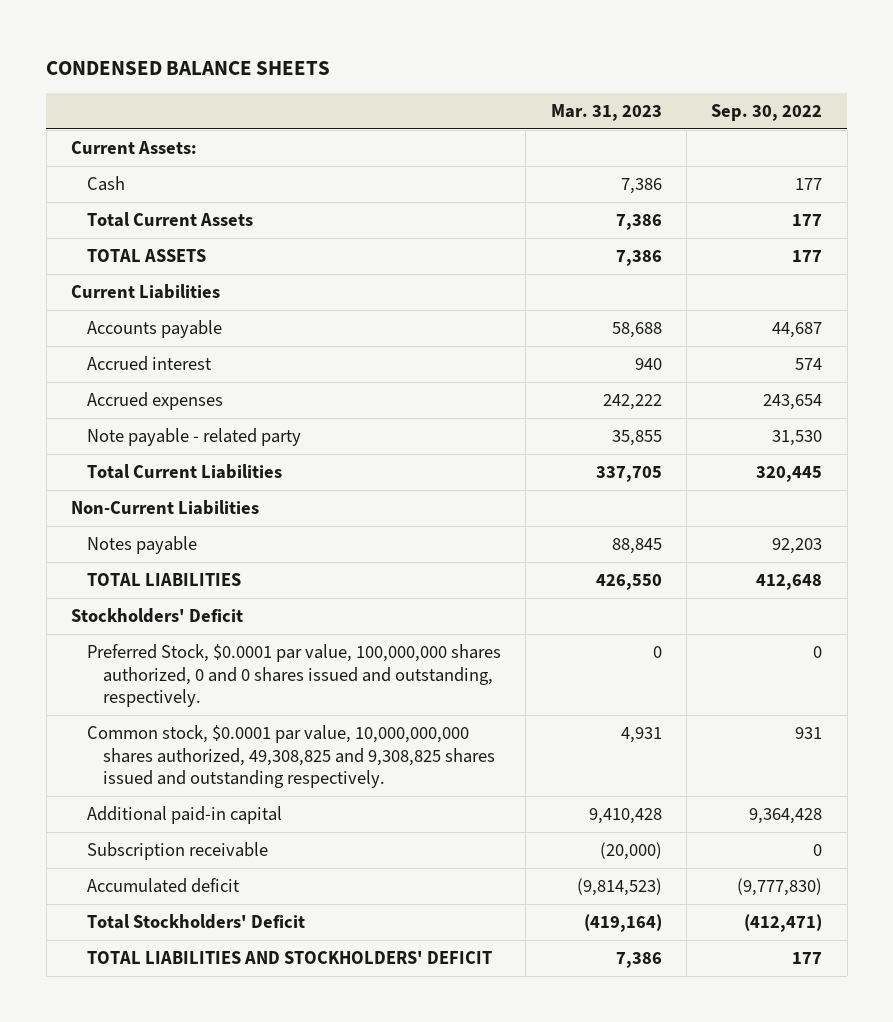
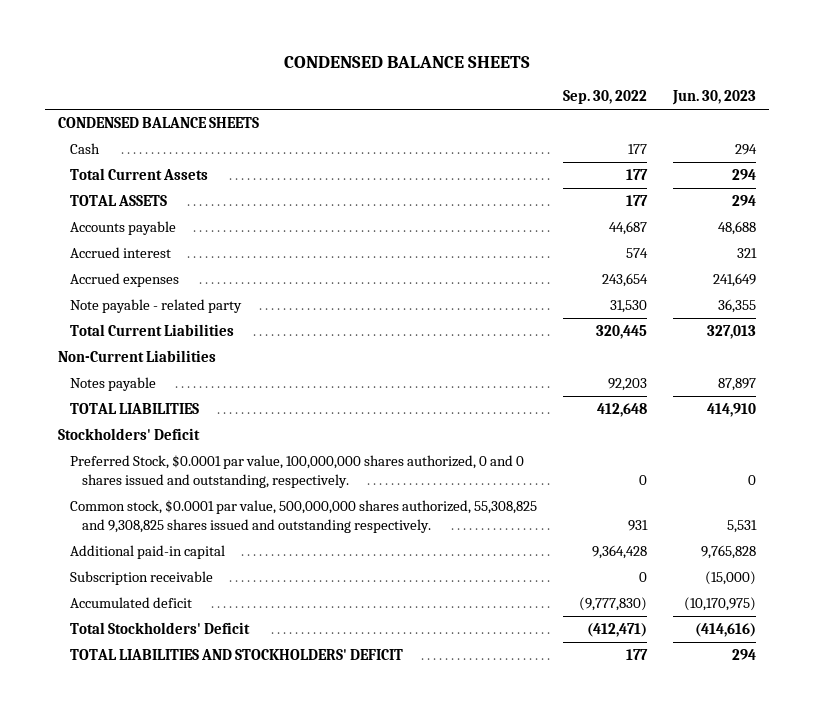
- | Mar. 31, 2023 | Sep. 30, 2022
+ | Sep. 30, 2022 | Jun. 30, 2023
- Current Assets:
+ CONDENSED BALANCE SHEETS
- Current Liabilities
- Common stock, $0.0001 par value, 10,000,000,000 shares authorized, 49,308,825 and 9,308,825 shares issued and outstanding respectively. | 4,931 | 931
+ Common stock, $0.0001 par value, 500,000,000 shares authorized, 55,308,825 and 9,308,825 shares issued and outstanding respectively. | 931 | 5,531

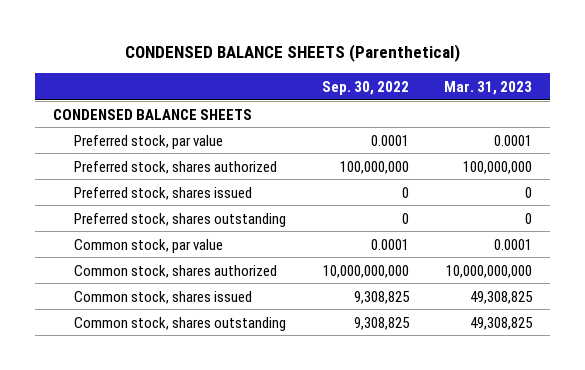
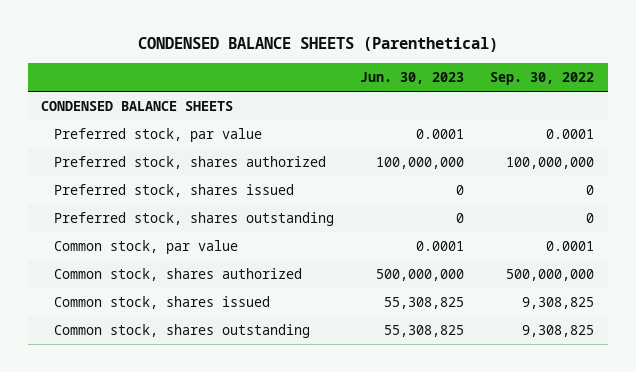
- | Sep. 30, 2022 | Mar. 31, 2023
+ | Jun. 30, 2023 | Sep. 30, 2022
- Common stock, shares authorized | 10,000,000,000 | 10,000,000,000
+ Common stock, shares authorized | 500,000,000 | 500,000,000

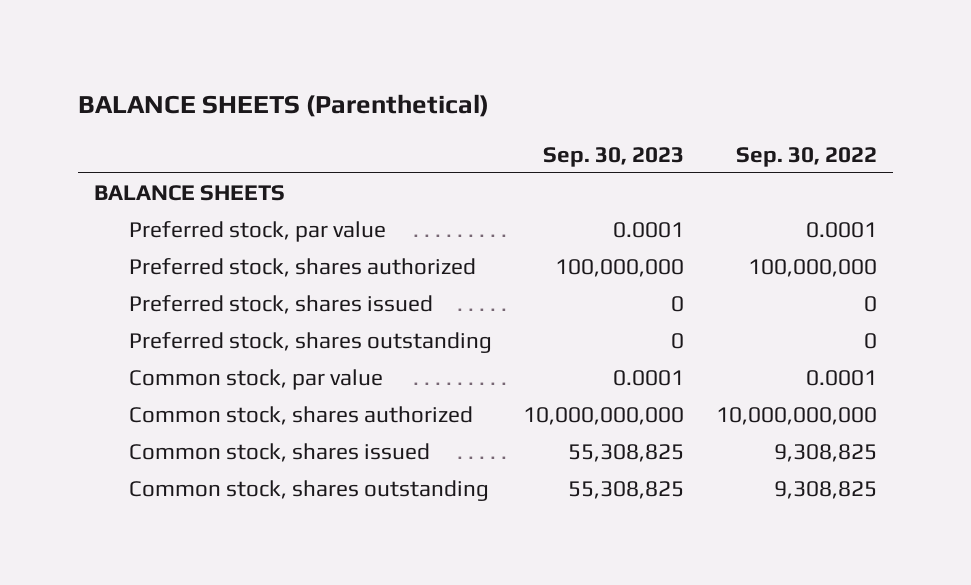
- CONDENSED BALANCE SHEETS (Parenthetical)
+ BALANCE SHEETS (Parenthetical)
- | Jun. 30, 2023 | Sep. 30, 2022
+ | Sep. 30, 2023 | Sep. 30, 2022
- CONDENSED BALANCE SHEETS
+ BALANCE SHEETS
- Common stock, shares authorized | 500,000,000 | 500,000,000
+ Common stock, shares authorized | 10,000,000,000 | 10,000,000,000

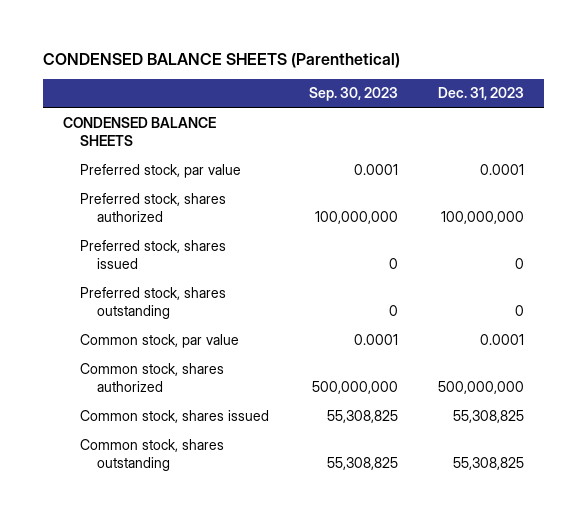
- BALANCE SHEETS (Parenthetical)
+ CONDENSED BALANCE SHEETS (Parenthetical)
- | Sep. 30, 2023 | Sep. 30, 2022
+ | Sep. 30, 2023 | Dec. 31, 2023
- BALANCE SHEETS
+ CONDENSED BALANCE SHEETS
- Common stock, shares authorized | 10,000,000,000 | 10,000,000,000
+ Common stock, shares authorized | 500,000,000 | 500,000,000

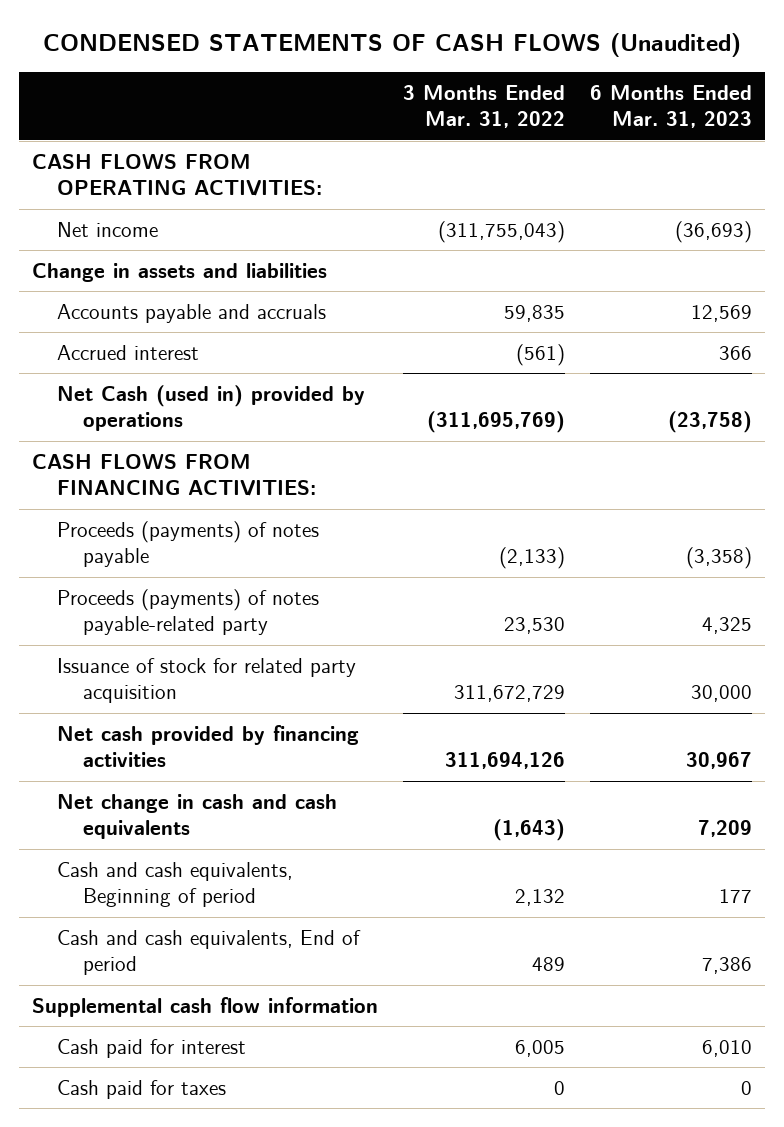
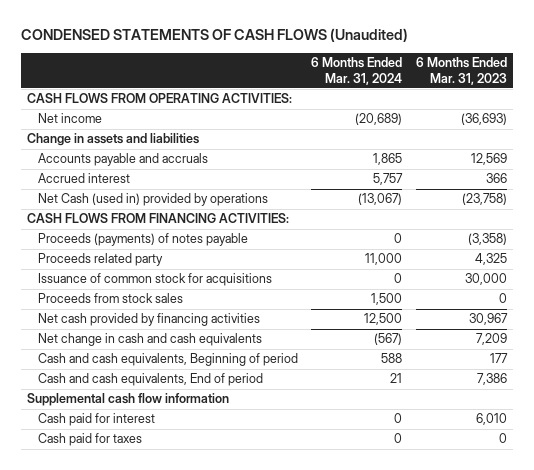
- | 3 Months Ended Mar. 31, 2022 | 6 Months Ended Mar. 31, 2023
+ | 6 Months Ended Mar. 31, 2024 | 6 Months Ended Mar. 31, 2023
- Proceeds (payments) of notes payable-related party | 23,530 | 4,325
- Issuance of stock for related party acquisition | 311,672,729 | 30,000
+ Proceeds related party | 11,000 | 4,325
+ Issuance of common stock for acquisitions | 0 | 30,000
+ Proceeds from stock sales | 1,500 | 0

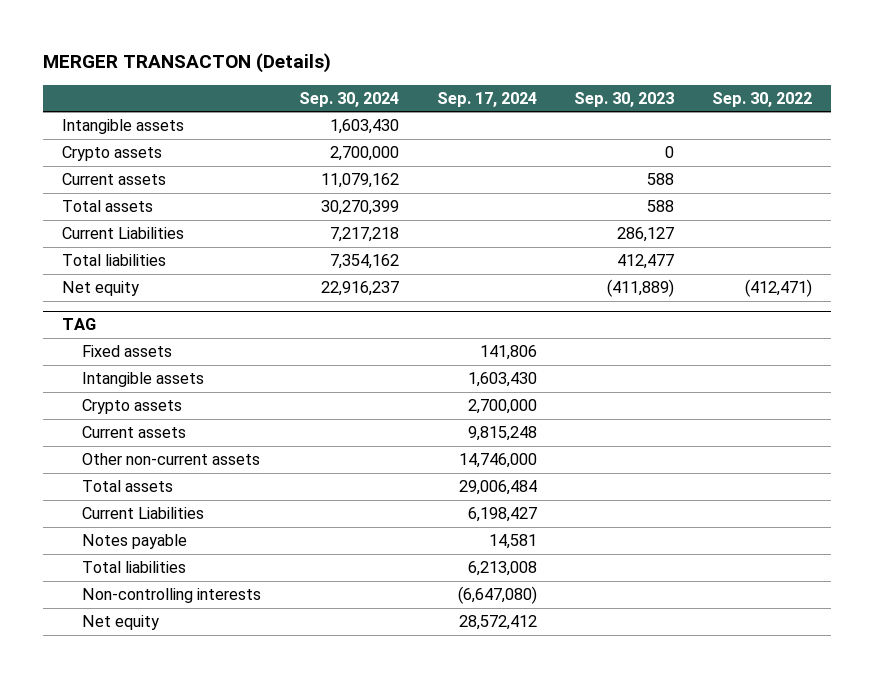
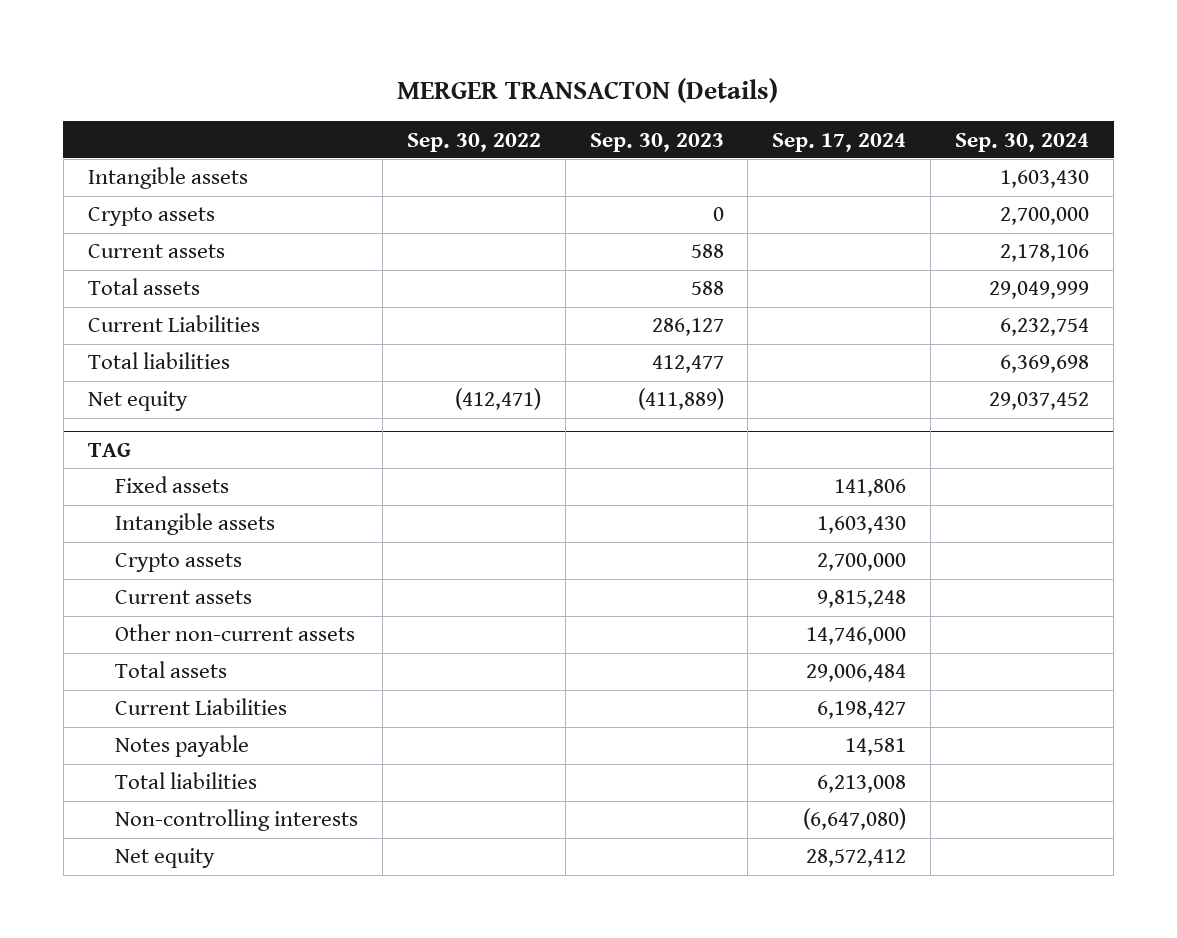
- | Sep. 30, 2024 | Sep. 17, 2024 | Sep. 30, 2023 | Sep. 30, 2022
+ | Sep. 30, 2022 | Sep. 30, 2023 | Sep. 17, 2024 | Sep. 30, 2024
- Current assets | 11,079,162 | | 588 |
- Total assets | 30,270,399 | | 588 |
- Current Liabilities | 7,217,218 | | 286,127 |
- Total liabilities | 7,354,162 | | 412,477 |
- Net equity | 22,916,237 | | (411,889) | (412,471)
+ Current assets | | 588 | | 2,178,106
+ Total assets | | 588 | | 29,049,999
+ Current Liabilities | | 286,127 | | 6,232,754
+ Total liabilities | | 412,477 | | 6,369,698
+ Net equity | (412,471) | (411,889) | | 29,037,452

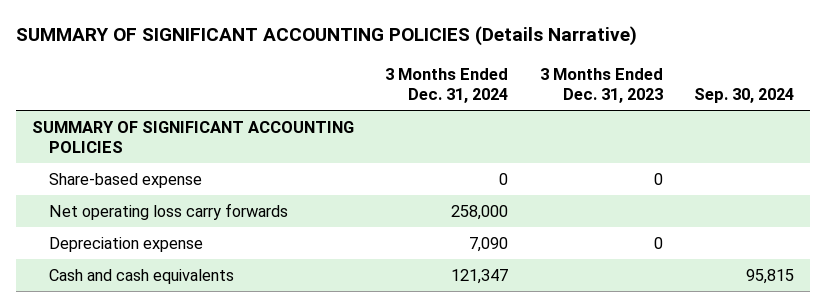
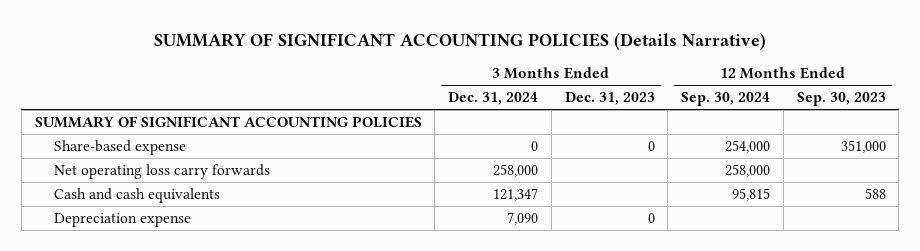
- | 3 Months Ended Dec. 31, 2024 | 3 Months Ended Dec. 31, 2023 | Sep. 30, 2024
+ | 3 Months Ended Dec. 31, 2024 | 3 Months Ended Dec. 31, 2023 | 12 Months Ended Sep. 30, 2024 | 12 Months Ended Sep. 30, 2023
moved down: Depreciation expense | 7,090 | 0 | |

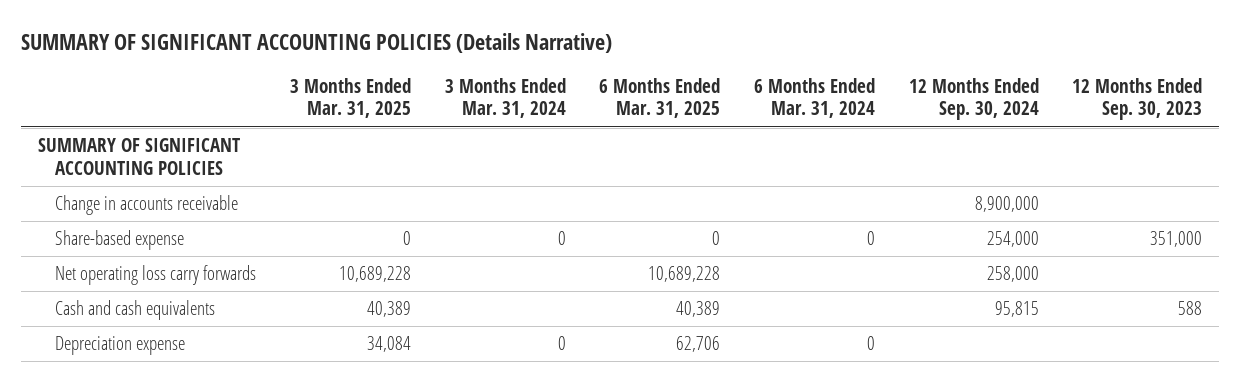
- | 3 Months Ended Dec. 31, 2024 | 3 Months Ended Dec. 31, 2023 | 12 Months Ended Sep. 30, 2024 | 12 Months Ended Sep. 30, 2023
+ | 3 Months Ended Mar. 31, 2025 | 3 Months Ended Mar. 31, 2024 | 6 Months Ended Mar. 31, 2025 | 6 Months Ended Mar. 31, 2024 | 12 Months Ended Sep. 30, 2024 | 12 Months Ended Sep. 30, 2023
+ Change in accounts receivable | | | | | 8,900,000 |

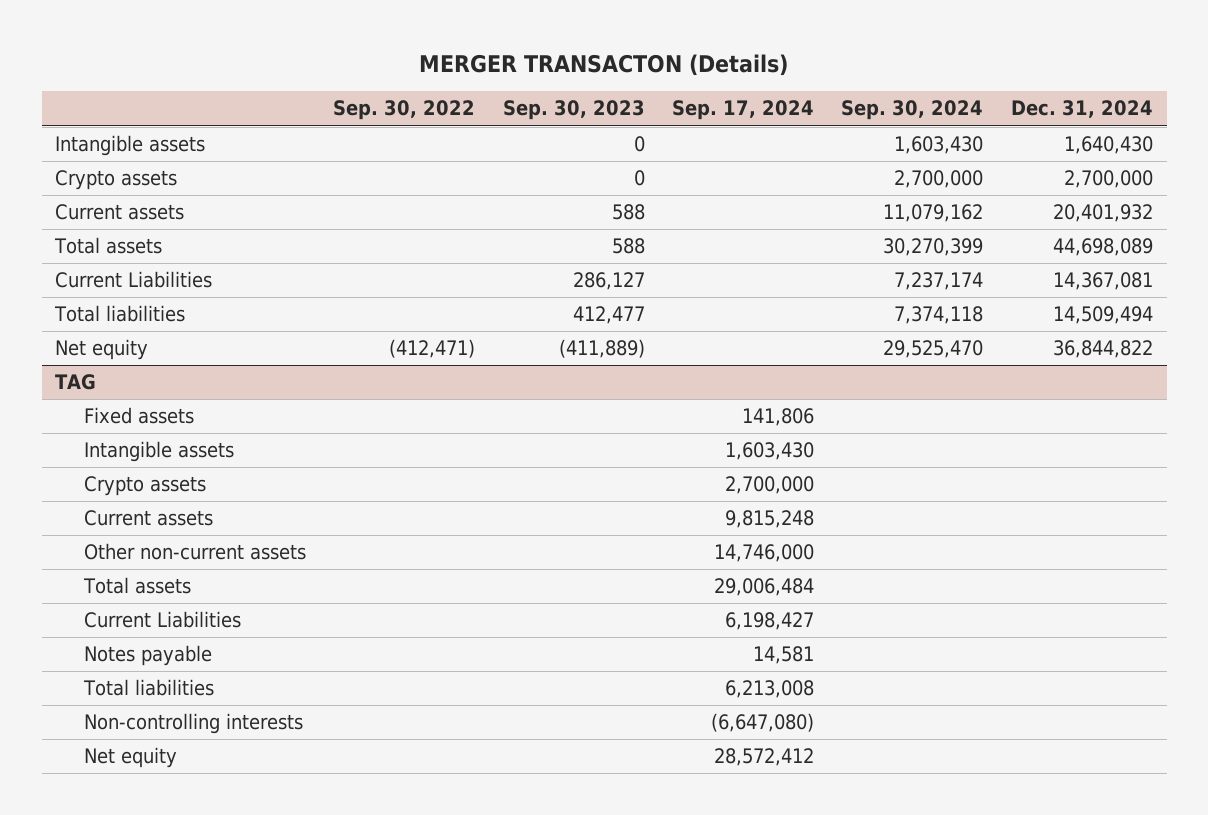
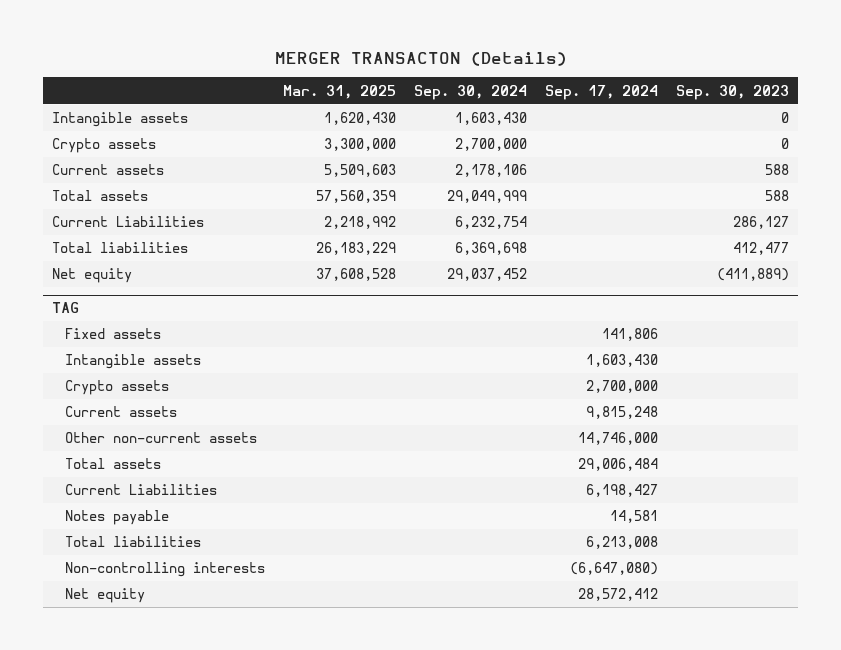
- | Sep. 30, 2022 | Sep. 30, 2023 | Sep. 17, 2024 | Sep. 30, 2024 | Dec. 31, 2024
+ | Mar. 31, 2025 | Sep. 30, 2024 | Sep. 17, 2024 | Sep. 30, 2023
- Current assets | | 588 | | 11,079,162 | 20,401,932
- Total assets | | 588 | | 30,270,399 | 44,698,089
- Current Liabilities | | 286,127 | | 7,237,174 | 14,367,081
- Total liabilities | | 412,477 | | 7,374,118 | 14,509,494
- Net equity | (412,471) | (411,889) | | 29,525,470 | 36,844,822
+ Current assets | 5,509,603 | 2,178,106 | | 588
+ Total assets | 57,560,359 | 29,049,999 | | 588
+ Current Liabilities | 2,218,992 | 6,232,754 | | 286,127
+ Total liabilities | 26,183,229 | 6,369,698 | | 412,477
+ Net equity | 37,608,528 | 29,037,452 | | (411,889)

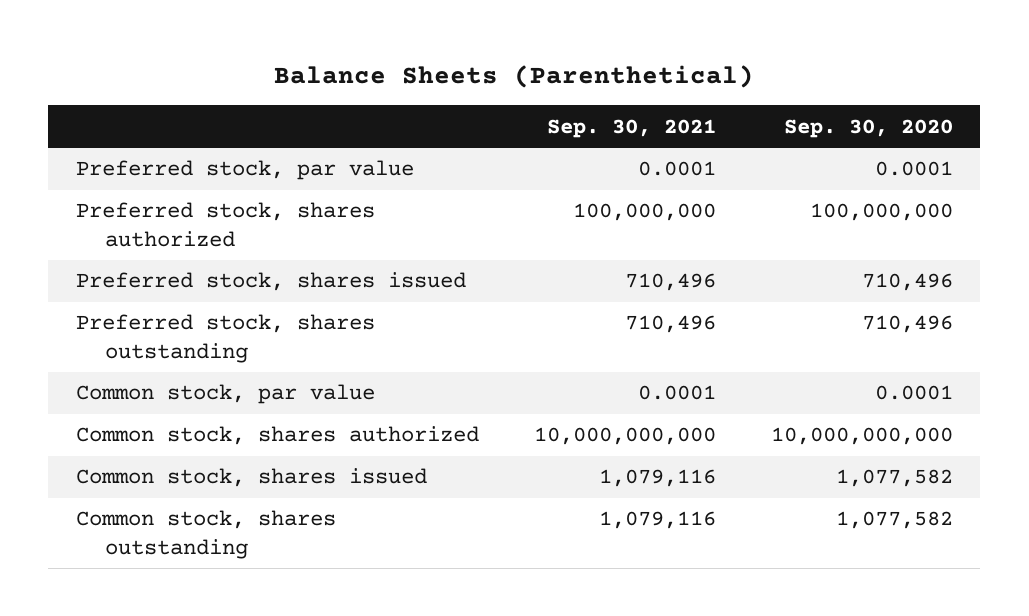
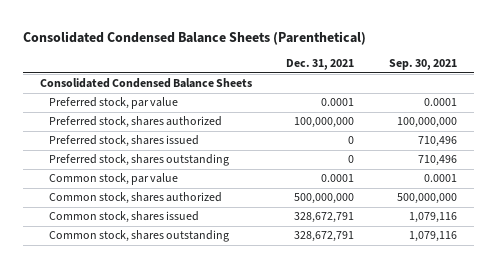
- Balance Sheets (Parenthetical)
+ Consolidated Condensed Balance Sheets (Parenthetical)
- | Sep. 30, 2021 | Sep. 30, 2020
+ | Dec. 31, 2021 | Sep. 30, 2021
+ Consolidated Condensed Balance Sheets
- Common stock, shares authorized | 10,000,000,000 | 10,000,000,000
+ Common stock, shares authorized | 500,000,000 | 500,000,000

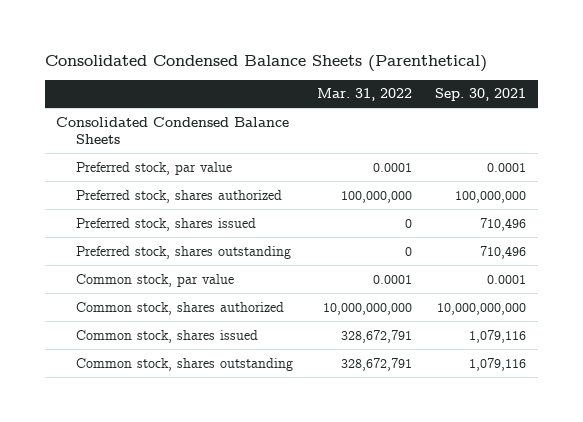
- | Dec. 31, 2021 | Sep. 30, 2021
+ | Mar. 31, 2022 | Sep. 30, 2021
- Common stock, shares authorized | 500,000,000 | 500,000,000
+ Common stock, shares authorized | 10,000,000,000 | 10,000,000,000

